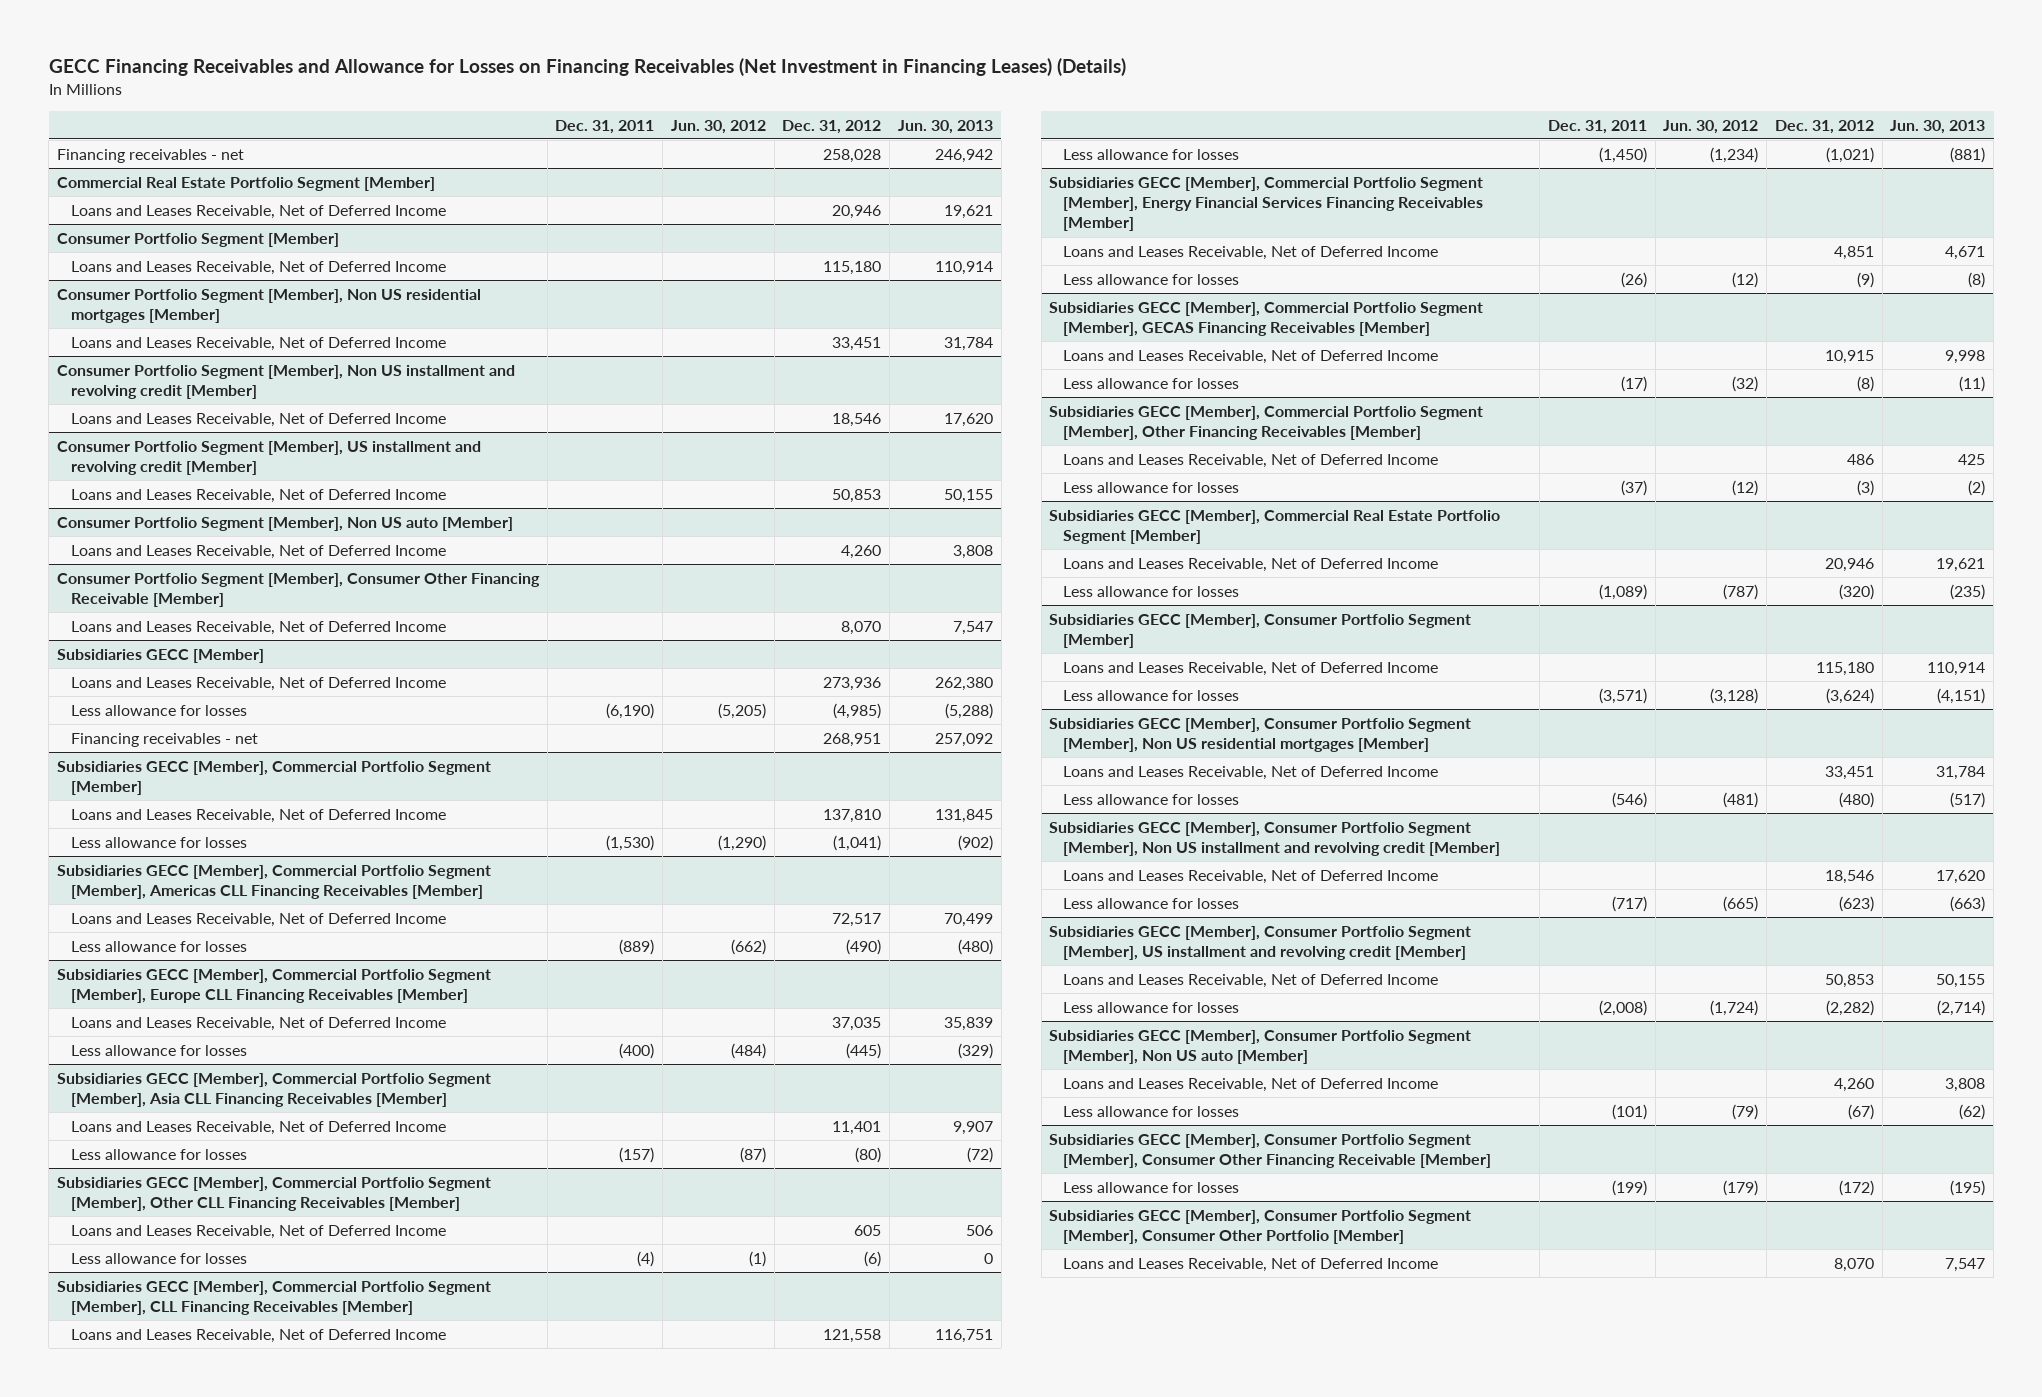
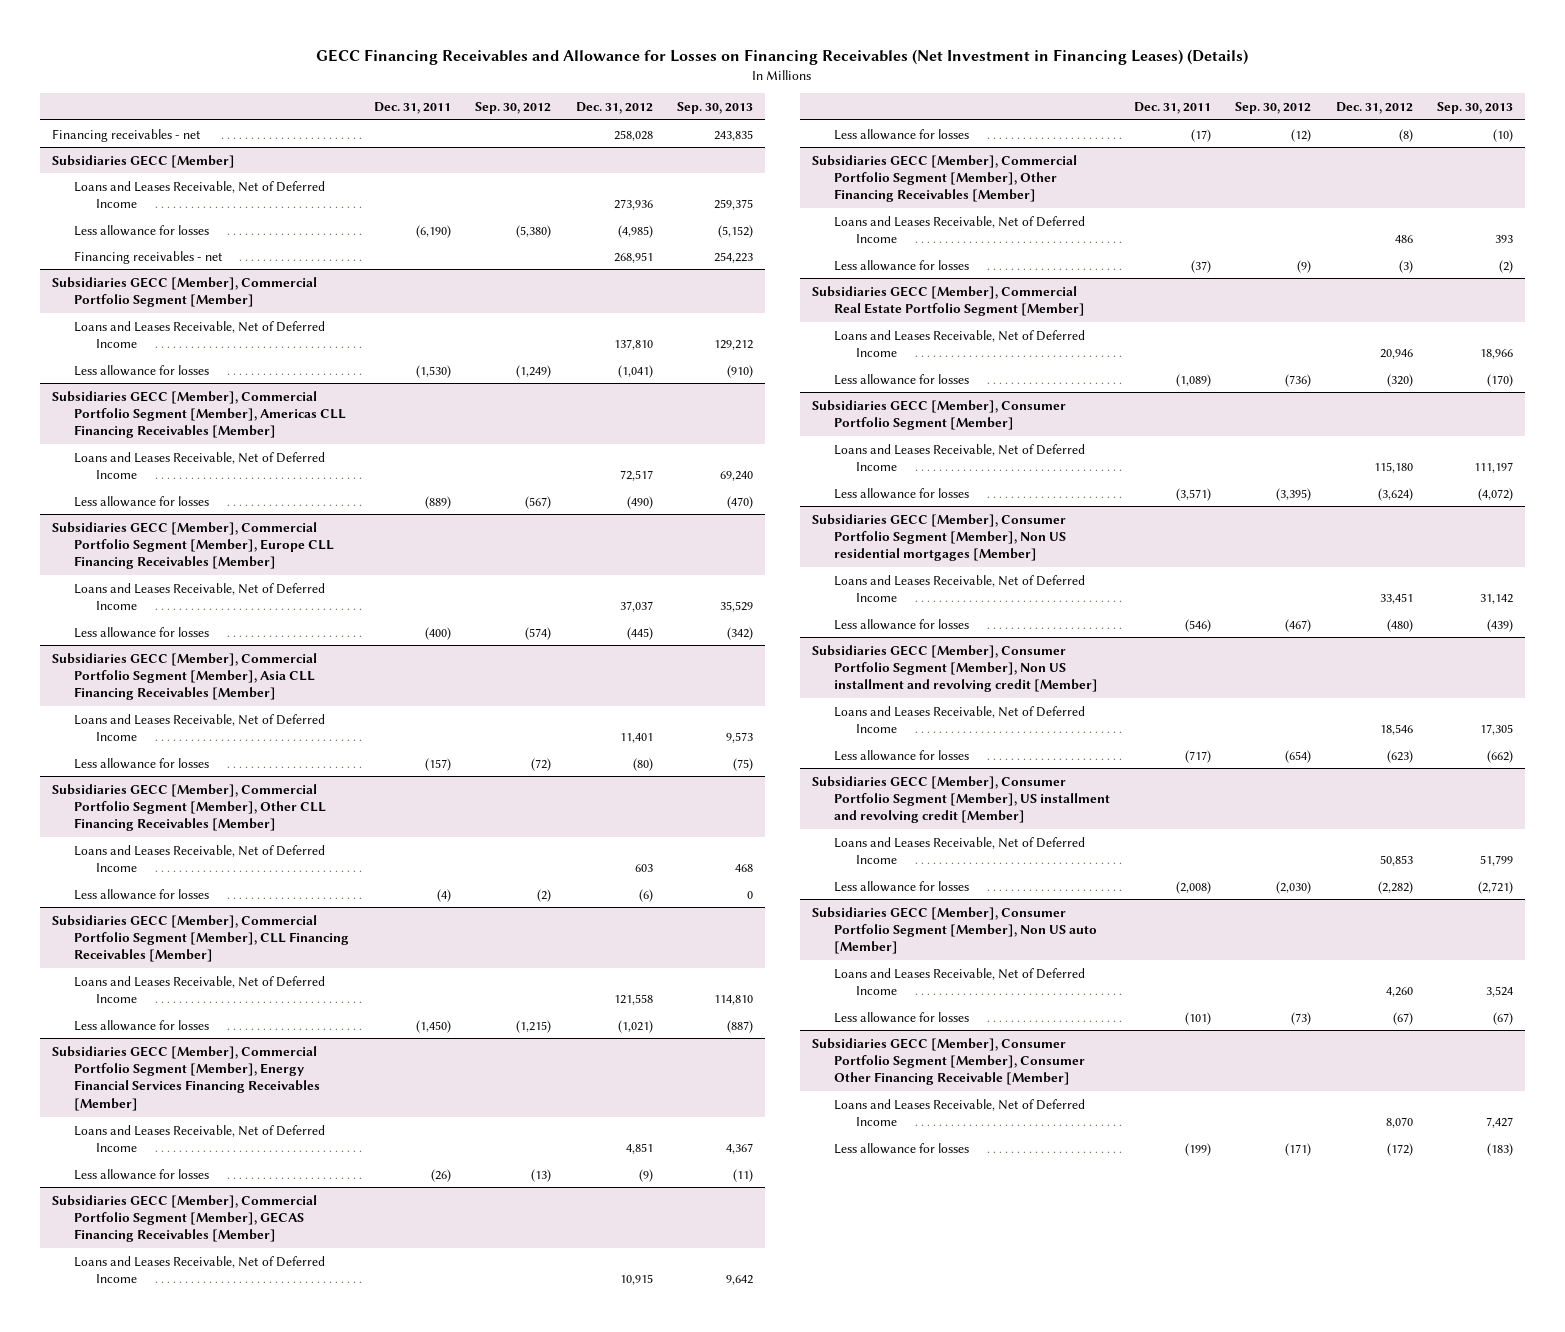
- | Dec. 31, 2011 | Jun. 30, 2012 | Dec. 31, 2012 | Jun. 30, 2013
+ | Dec. 31, 2011 | Sep. 30, 2012 | Dec. 31, 2012 | Sep. 30, 2013
- Commercial Real Estate Portfolio Segment [Member]
- Loans and Leases Receivable, Net of Deferred Income | | | 20,946 | 19,621
- Consumer Portfolio Segment [Member]
- Loans and Leases Receivable, Net of Deferred Income | | | 115,180 | 110,914
- Consumer Portfolio Segment [Member], Non US residential mortgages [Member]
- Loans and Leases Receivable, Net of Deferred Income | | | 33,451 | 31,784
- Consumer Portfolio Segment [Member], Non US installment and revolving credit [Member]
- Loans and Leases Receivable, Net of Deferred Income | | | 18,546 | 17,620
- Consumer Portfolio Segment [Member], US installment and revolving credit [Member]
- Loans and Leases Receivable, Net of Deferred Income | | | 50,853 | 50,155
- Consumer Portfolio Segment [Member], Non US auto [Member]
- Loans and Leases Receivable, Net of Deferred Income | | | 4,260 | 3,808
- Consumer Portfolio Segment [Member], Consumer Other Financing Receivable [Member]
- Loans and Leases Receivable, Net of Deferred Income | | | 8,070 | 7,547
@ Subsidiaries GECC [Member], Commercial Portfolio Segment [Member], Europe CLL Financing Receivables [Member]
- Loans and Leases Receivable, Net of Deferred Income | | | 37,035 | 35,839
+ Loans and Leases Receivable, Net of Deferred Income | | | 37,037 | 35,529
@ Subsidiaries GECC [Member], Commercial Portfolio Segment [Member], Other CLL Financing Receivables [Member]
- Loans and Leases Receivable, Net of Deferred Income | | | 605 | 506
+ Loans and Leases Receivable, Net of Deferred Income | | | 603 | 468
- Subsidiaries GECC [Member], Consumer Portfolio Segment [Member], Consumer Other Portfolio [Member]
@ Subsidiaries GECC [Member], Consumer Portfolio Segment [Member], Consumer Other Financing Receivable [Member]
moved down: Less allowance for losses | (199) | (171) | (172) | (183)

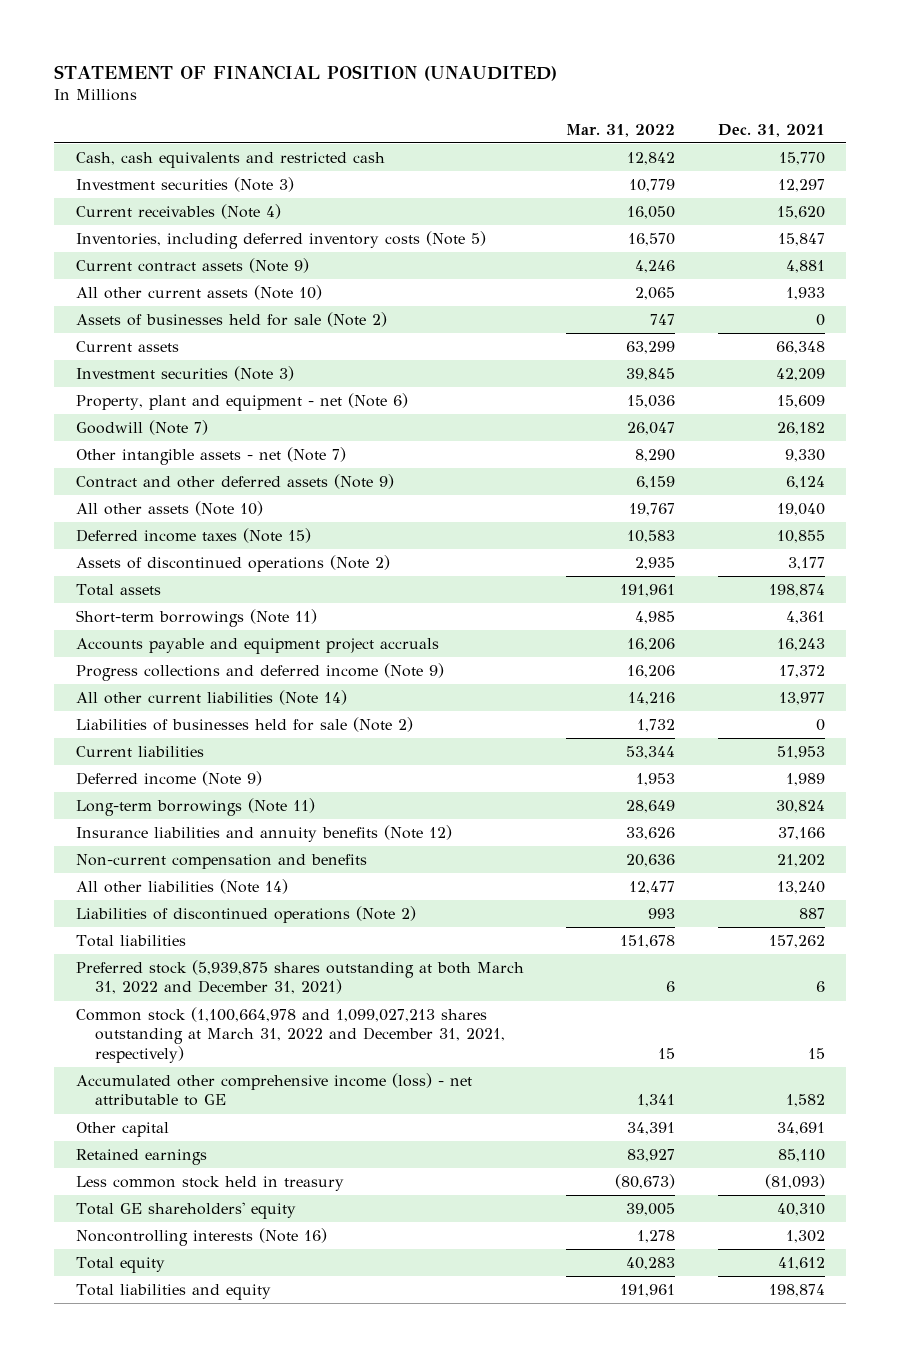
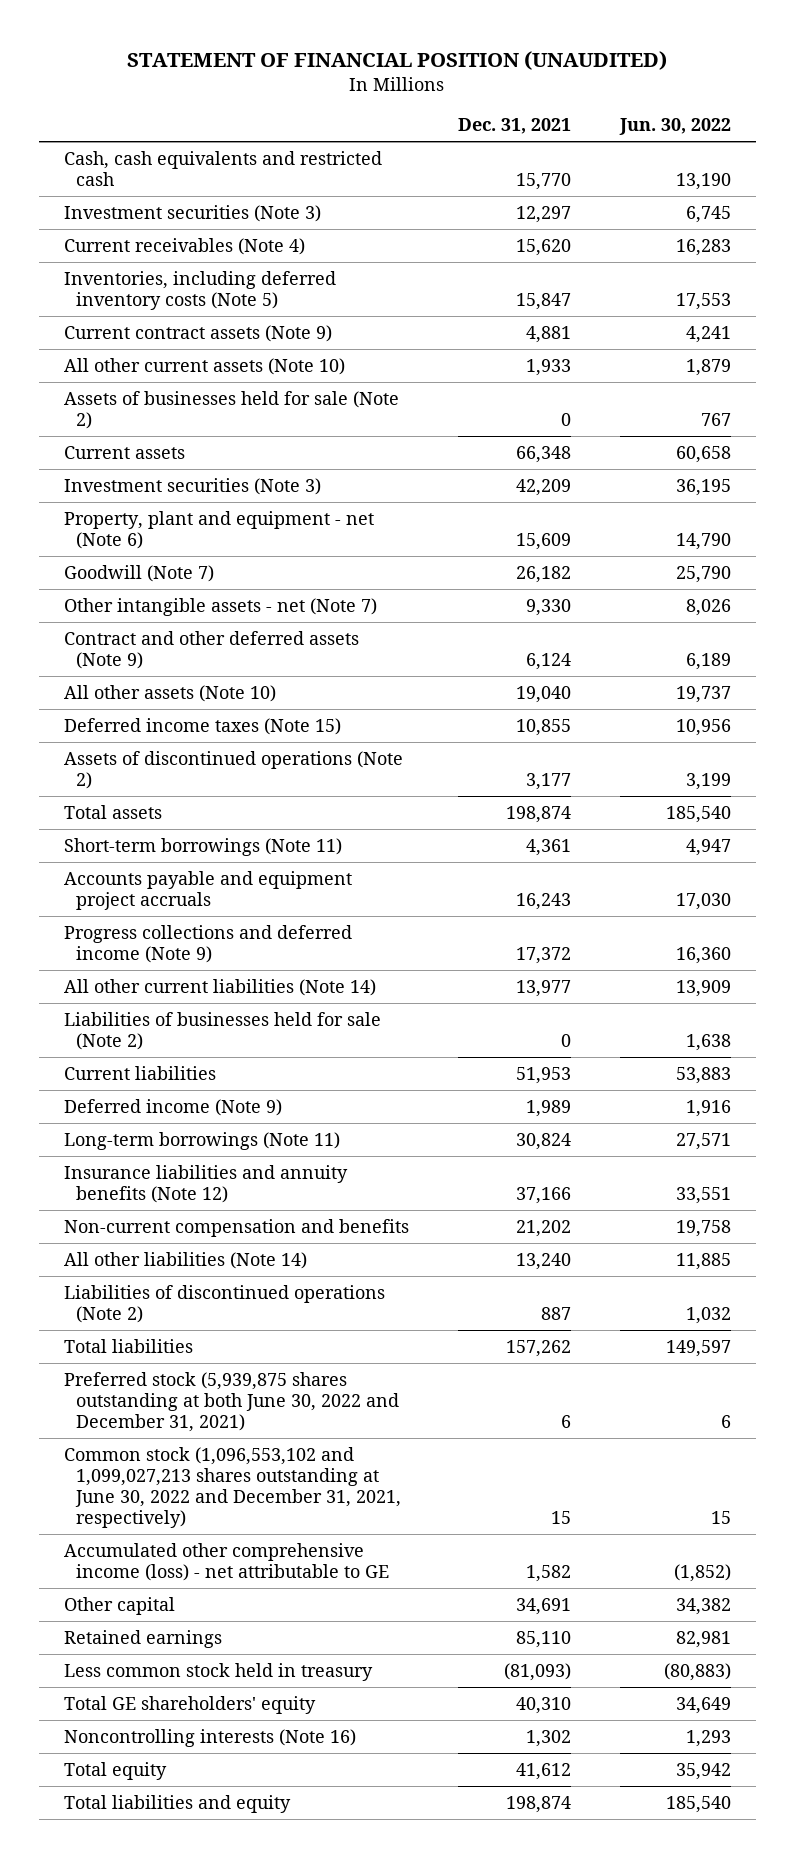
- | Mar. 31, 2022 | Dec. 31, 2021
+ | Dec. 31, 2021 | Jun. 30, 2022
- Preferred stock (5,939,875 shares outstanding at both March 31, 2022 and December 31, 2021) | 6 | 6
- Common stock (1,100,664,978 and 1,099,027,213 shares outstanding at March 31, 2022 and December 31, 2021, respectively) | 15 | 15
+ Preferred stock (5,939,875 shares outstanding at both June 30, 2022 and December 31, 2021) | 6 | 6
+ Common stock (1,096,553,102 and 1,099,027,213 shares outstanding at June 30, 2022 and December 31, 2021, respectively) | 15 | 15

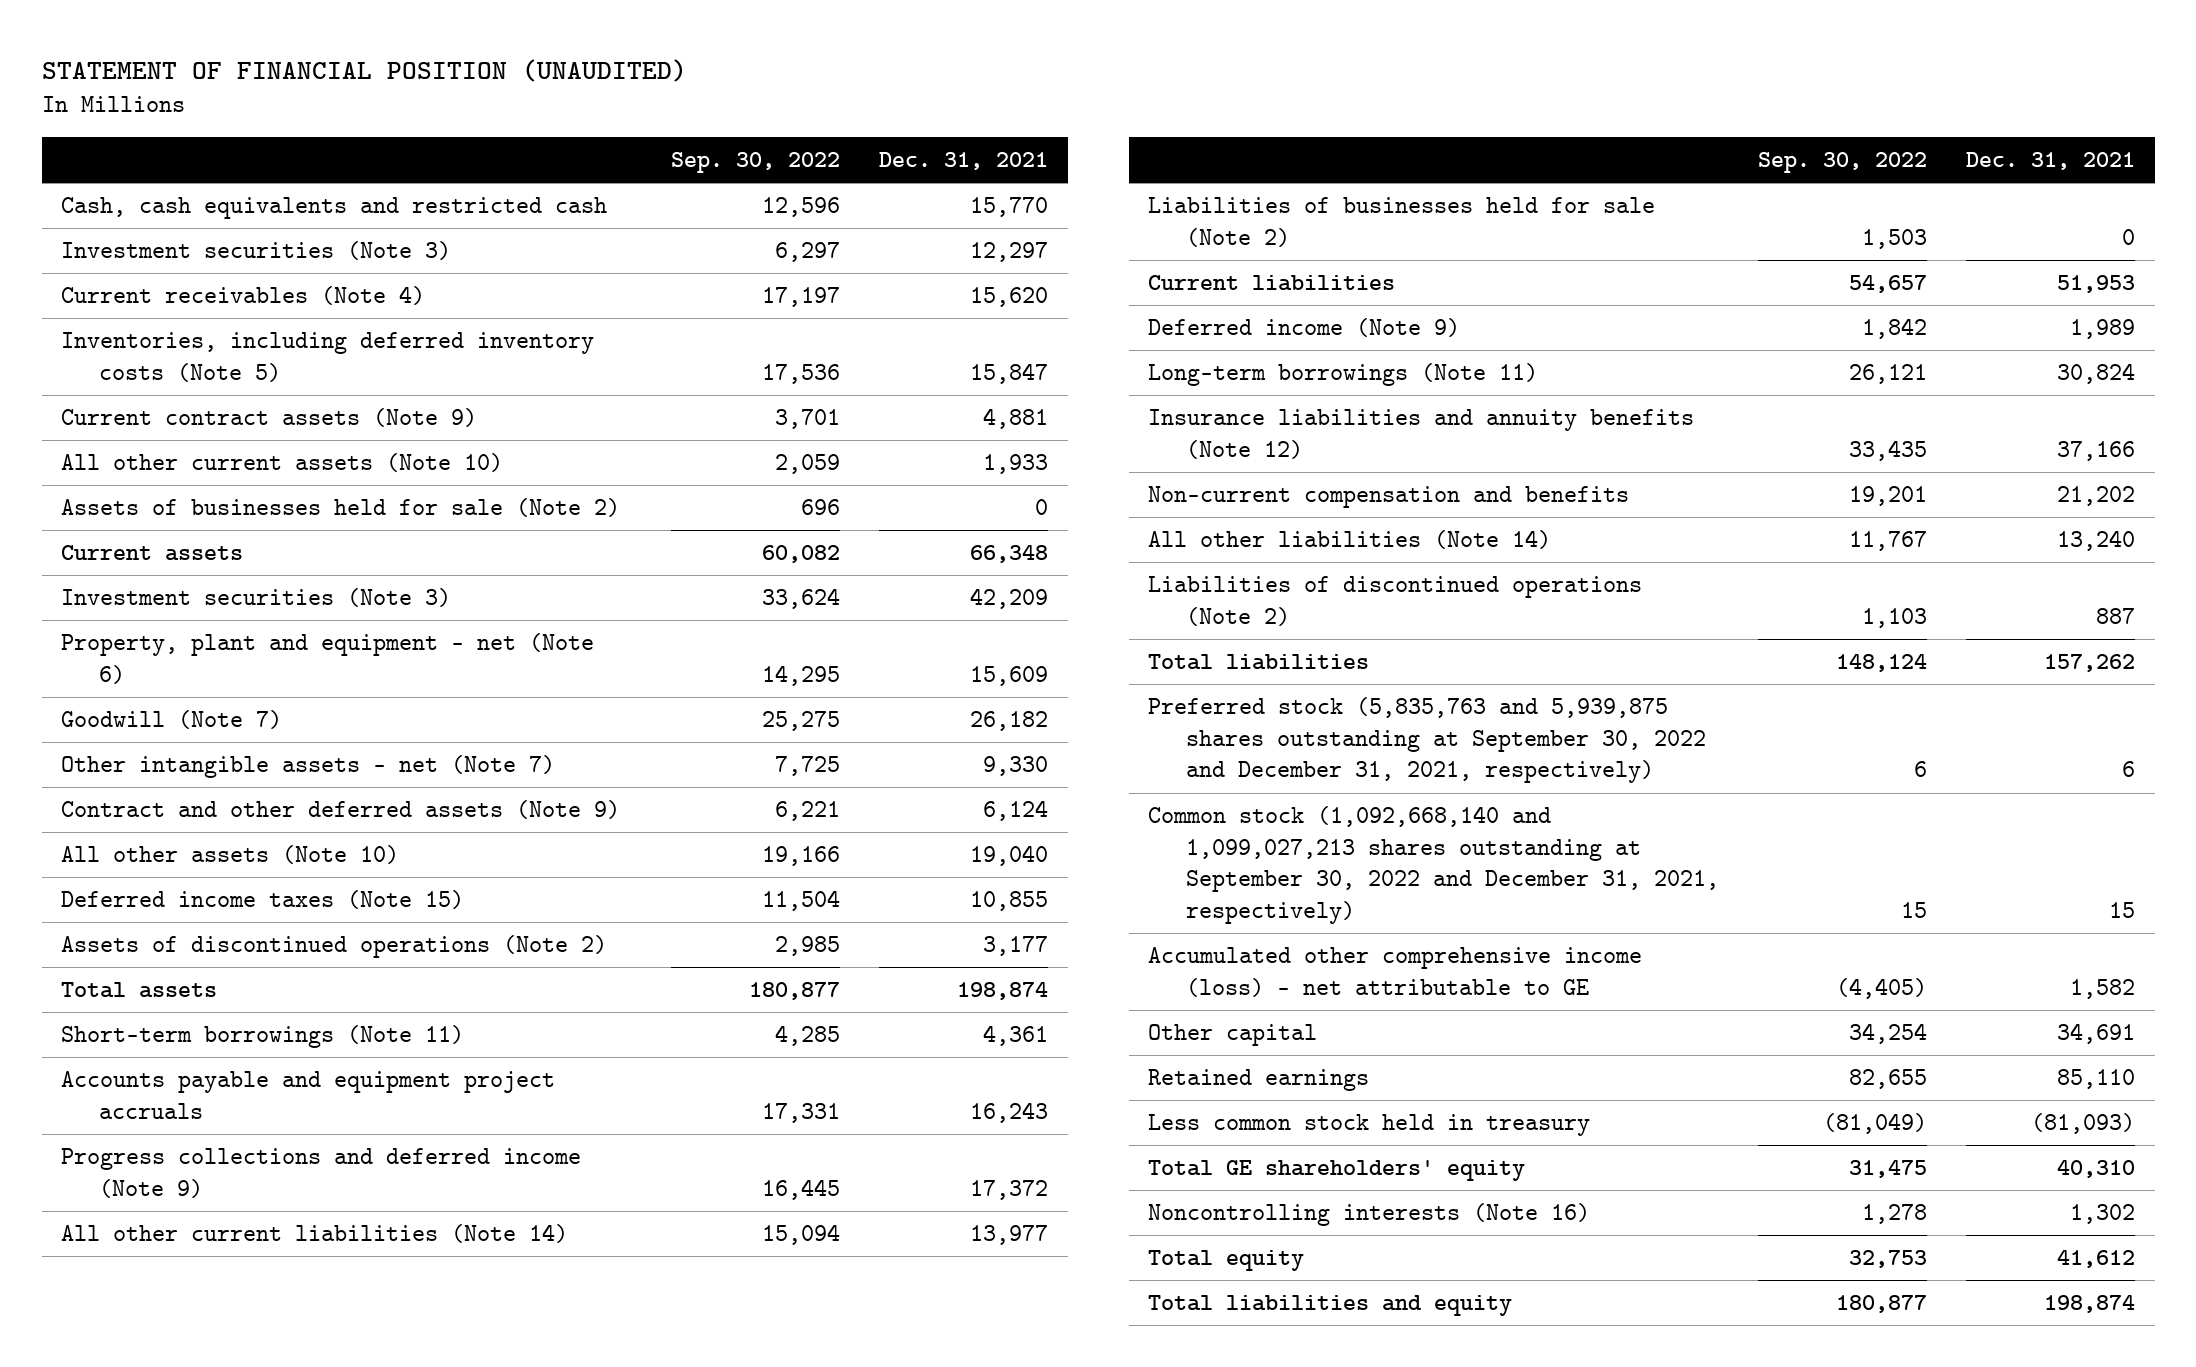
- | Dec. 31, 2021 | Jun. 30, 2022
+ | Sep. 30, 2022 | Dec. 31, 2021
- Preferred stock (5,939,875 shares outstanding at both June 30, 2022 and December 31, 2021) | 6 | 6
- Common stock (1,096,553,102 and 1,099,027,213 shares outstanding at June 30, 2022 and December 31, 2021, respectively) | 15 | 15
+ Preferred stock (5,835,763 and 5,939,875 shares outstanding at September 30, 2022 and December 31, 2021, respectively) | 6 | 6
+ Common stock (1,092,668,140 and 1,099,027,213 shares outstanding at September 30, 2022 and December 31, 2021, respectively) | 15 | 15

